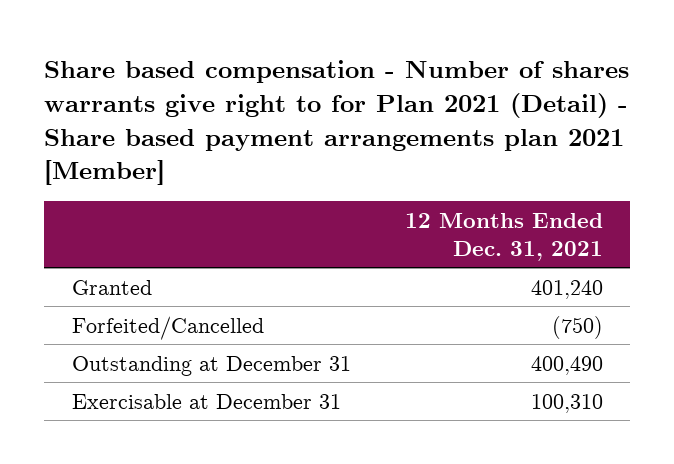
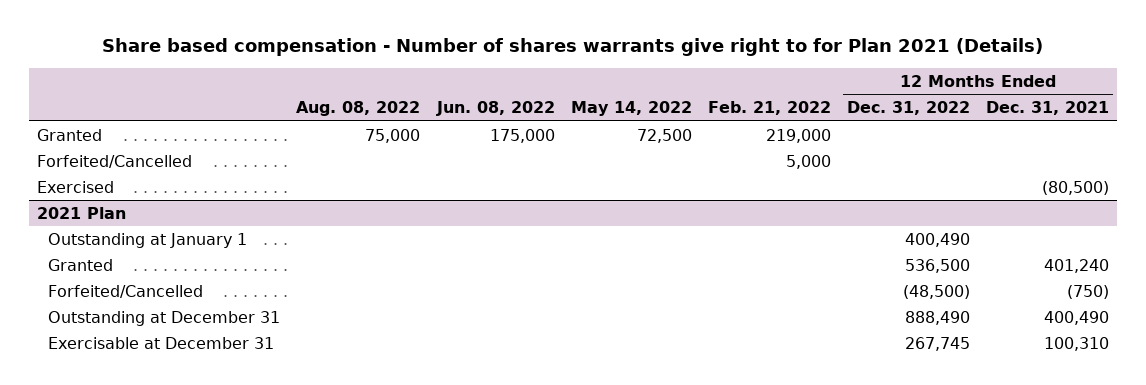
- Share based compensation - Number of shares warrants give right to for Plan 2021 (Detail) - Share based payment arrangements plan 2021 [Member]
+ Share based compensation - Number of shares warrants give right to for Plan 2021 (Details)
- | 12 Months Ended Dec. 31, 2021
+ | Aug. 08, 2022 | Jun. 08, 2022 | May 14, 2022 | Feb. 21, 2022 | 12 Months Ended Dec. 31, 2022 | 12 Months Ended Dec. 31, 2021
+ Granted | 75,000 | 175,000 | 72,500 | 219,000 | |
+ Forfeited/Cancelled | | | | 5,000 | |
+ Exercised | | | | | | (80,500)
+ 2021 Plan
+ Outstanding at January 1 | | | | | 400,490 |

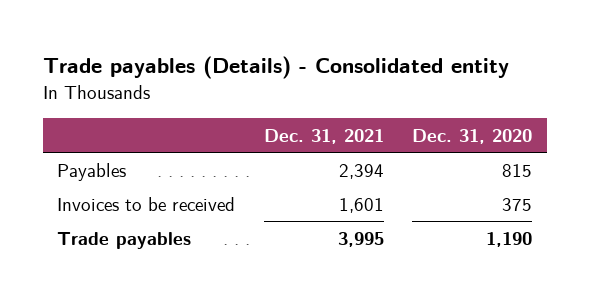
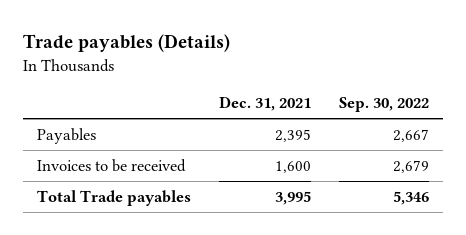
- Trade payables (Details) - Consolidated entity
+ Trade payables (Details)
- | Dec. 31, 2021 | Dec. 31, 2020
+ | Dec. 31, 2021 | Sep. 30, 2022
- Payables | 2,394 | 815
- Invoices to be received | 1,601 | 375
- Trade payables | 3,995 | 1,190
+ Payables | 2,395 | 2,667
+ Invoices to be received | 1,600 | 2,679
+ Total Trade payables | 3,995 | 5,346

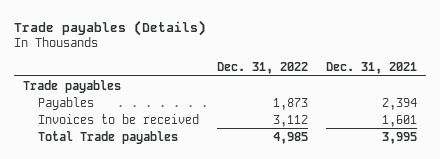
- | Dec. 31, 2021 | Sep. 30, 2022
+ | Dec. 31, 2022 | Dec. 31, 2021
- Payables | 2,395 | 2,667
- Invoices to be received | 1,600 | 2,679
+ Trade payables
+ Payables | 1,873 | 2,394
+ Invoices to be received | 3,112 | 1,601

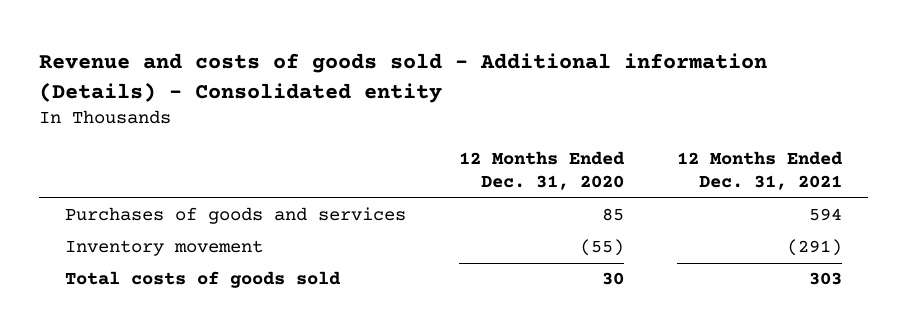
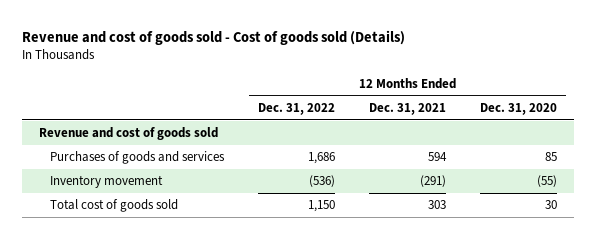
- Revenue and costs of goods sold - Additional information (Details) - Consolidated entity
+ Revenue and cost of goods sold - Cost of goods sold (Details)
- | 12 Months Ended Dec. 31, 2020 | 12 Months Ended Dec. 31, 2021
+ | 12 Months Ended Dec. 31, 2022 | 12 Months Ended Dec. 31, 2021 | 12 Months Ended Dec. 31, 2020
+ Revenue and cost of goods sold
- Total costs of goods sold | 30 | 303
+ Total cost of goods sold | 1,150 | 303 | 30

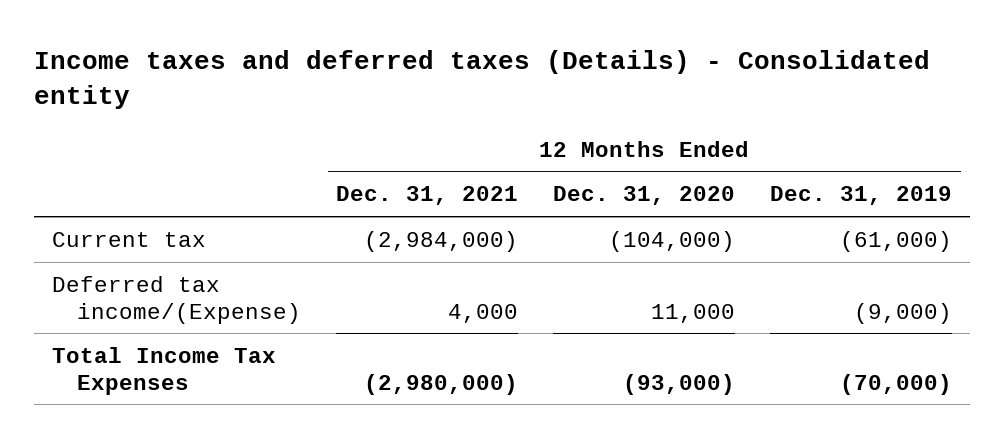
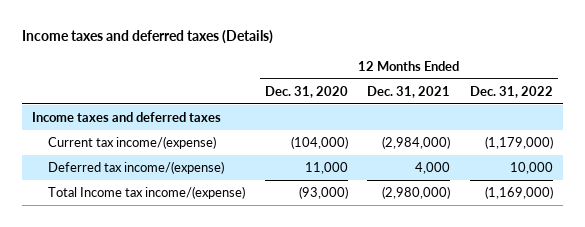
- Income taxes and deferred taxes (Details) - Consolidated entity
+ Income taxes and deferred taxes (Details)
- | 12 Months Ended Dec. 31, 2021 | 12 Months Ended Dec. 31, 2020 | 12 Months Ended Dec. 31, 2019
+ | 12 Months Ended Dec. 31, 2020 | 12 Months Ended Dec. 31, 2021 | 12 Months Ended Dec. 31, 2022
- Current tax | (2,984,000) | (104,000) | (61,000)
- Deferred tax income/(Expense) | 4,000 | 11,000 | (9,000)
- Total Income Tax Expenses | (2,980,000) | (93,000) | (70,000)
+ Income taxes and deferred taxes
+ Current tax income/(expense) | (104,000) | (2,984,000) | (1,179,000)
+ Deferred tax income/(expense) | 11,000 | 4,000 | 10,000
+ Total Income tax income/(expense) | (93,000) | (2,980,000) | (1,169,000)

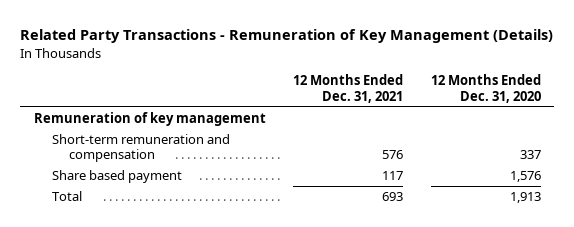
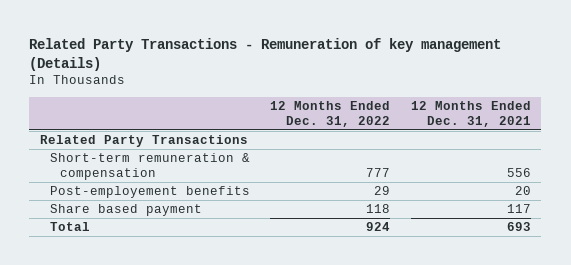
- Related Party Transactions - Remuneration of Key Management (Details)
+ Related Party Transactions - Remuneration of key management (Details)
- | 12 Months Ended Dec. 31, 2021 | 12 Months Ended Dec. 31, 2020
+ | 12 Months Ended Dec. 31, 2022 | 12 Months Ended Dec. 31, 2021
- Remuneration of key management
- Short-term remuneration and compensation | 576 | 337
+ Related Party Transactions
+ Short-term remuneration & compensation | 777 | 556
+ Post-employement benefits | 29 | 20

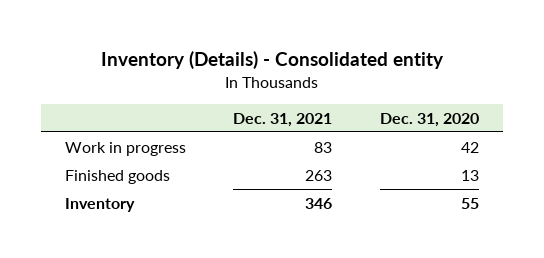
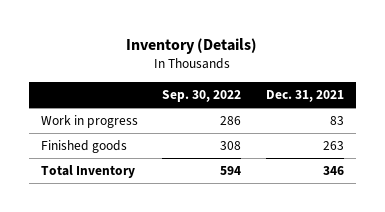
- Inventory (Details) - Consolidated entity
+ Inventory (Details)
- | Dec. 31, 2021 | Dec. 31, 2020
+ | Sep. 30, 2022 | Dec. 31, 2021
- Inventory | 346 | 55
+ Total Inventory | 594 | 346

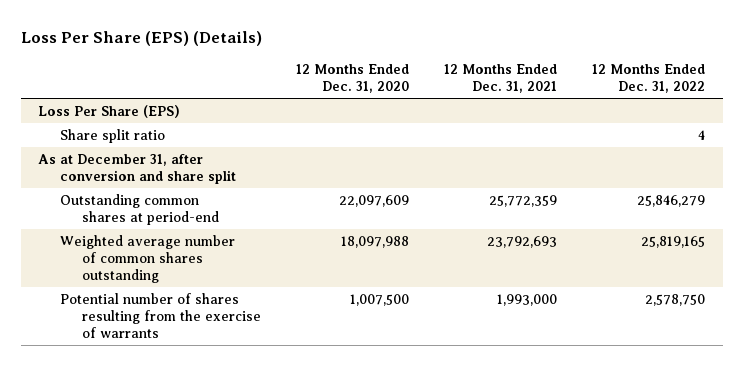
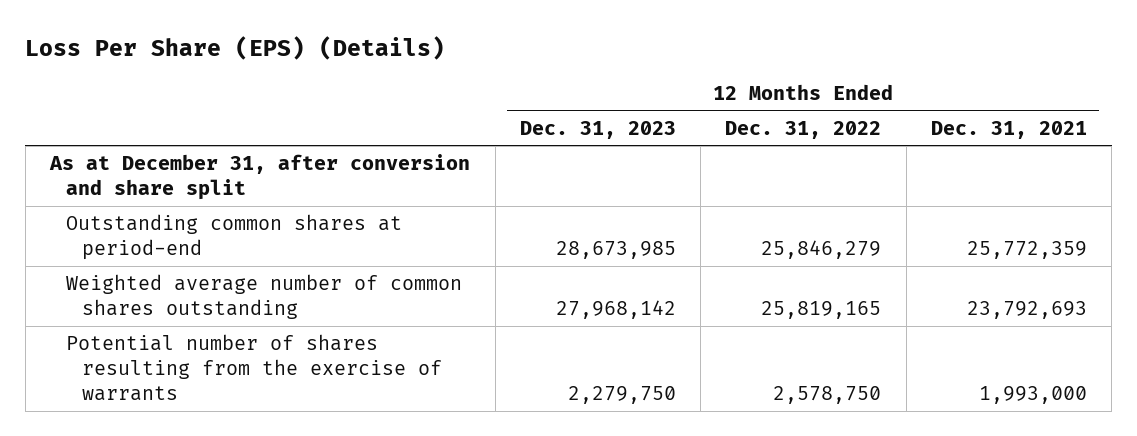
- | 12 Months Ended Dec. 31, 2020 | 12 Months Ended Dec. 31, 2021 | 12 Months Ended Dec. 31, 2022
+ | 12 Months Ended Dec. 31, 2023 | 12 Months Ended Dec. 31, 2022 | 12 Months Ended Dec. 31, 2021
- Loss Per Share (EPS)
- Share split ratio | | | 4

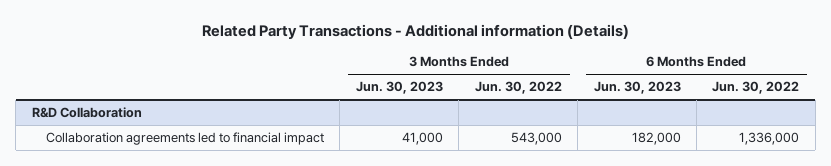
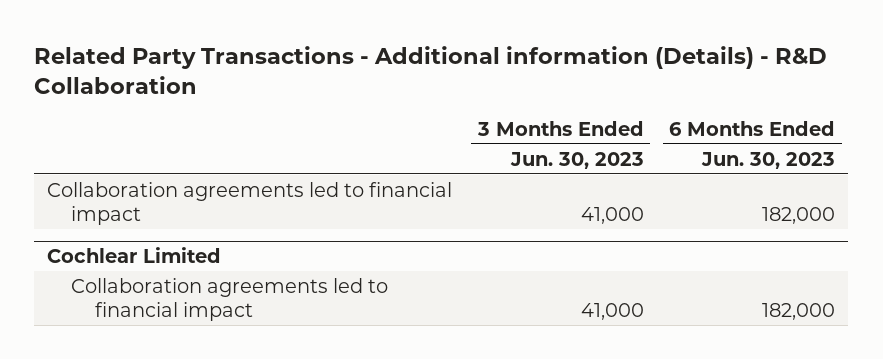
- Related Party Transactions - Additional information (Details)
+ Related Party Transactions - Additional information (Details) - R&D Collaboration
- | 3 Months Ended Jun. 30, 2023 | 3 Months Ended Jun. 30, 2022 | 6 Months Ended Jun. 30, 2023 | 6 Months Ended Jun. 30, 2022
+ | 3 Months Ended Jun. 30, 2023 | 6 Months Ended Jun. 30, 2023
- R&D Collaboration
+ Cochlear Limited
+ Collaboration agreements led to financial impact | 41,000 | 182,000

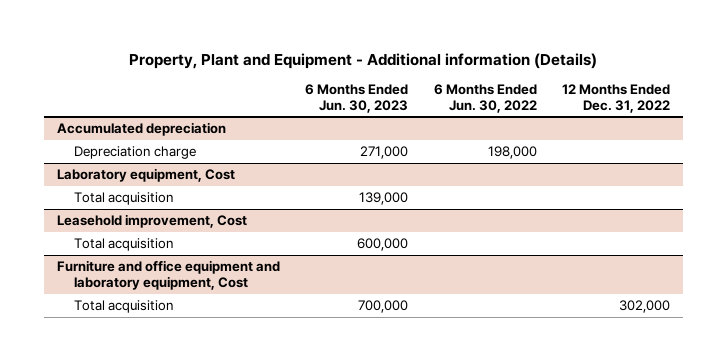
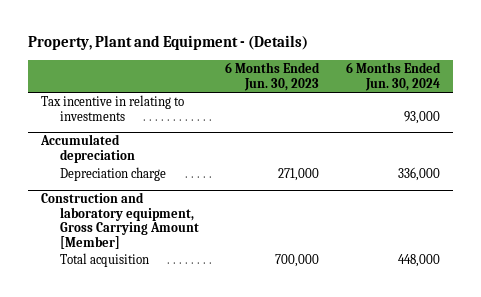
- Property, Plant and Equipment - Additional information (Details)
+ Property, Plant and Equipment - (Details)
- | 6 Months Ended Jun. 30, 2023 | 6 Months Ended Jun. 30, 2022 | 12 Months Ended Dec. 31, 2022
+ | 6 Months Ended Jun. 30, 2023 | 6 Months Ended Jun. 30, 2024
+ Tax incentive in relating to investments | | 93,000
- Laboratory equipment, Cost
- Total acquisition | 139,000 | |
- Leasehold improvement, Cost
- Total acquisition | 600,000 | |
- Furniture and office equipment and laboratory equipment, Cost
+ Construction and laboratory equipment, Gross Carrying Amount [Member]

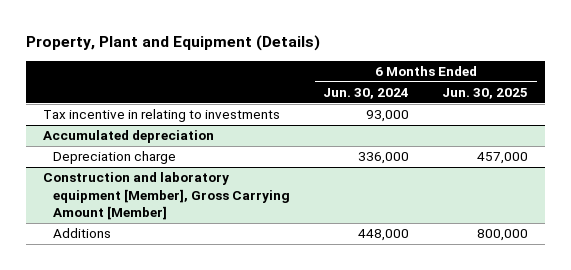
- Property, Plant and Equipment - (Details)
+ Property, Plant and Equipment (Details)
- | 6 Months Ended Jun. 30, 2023 | 6 Months Ended Jun. 30, 2024
+ | 6 Months Ended Jun. 30, 2024 | 6 Months Ended Jun. 30, 2025
- Construction and laboratory equipment, Gross Carrying Amount [Member]
- Total acquisition | 700,000 | 448,000
+ Construction and laboratory equipment [Member], Gross Carrying Amount [Member]
+ Additions | 448,000 | 800,000

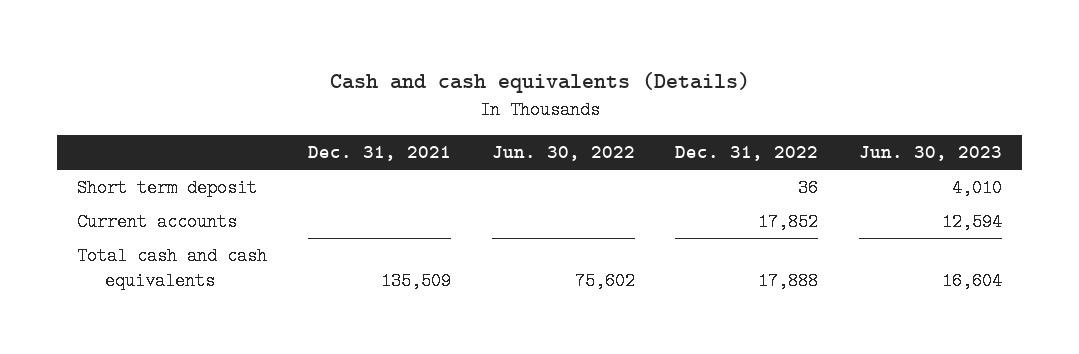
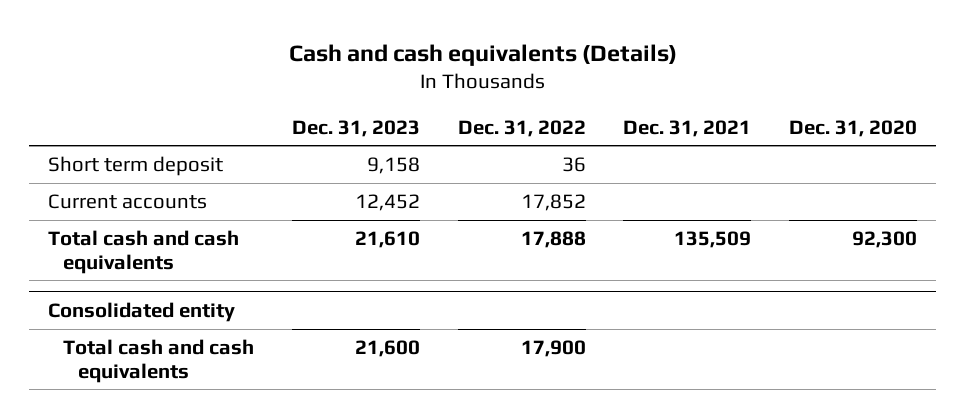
- | Dec. 31, 2021 | Jun. 30, 2022 | Dec. 31, 2022 | Jun. 30, 2023
+ | Dec. 31, 2023 | Dec. 31, 2022 | Dec. 31, 2021 | Dec. 31, 2020
+ Consolidated entity
+ Total cash and cash equivalents | 21,600 | 17,900 | |

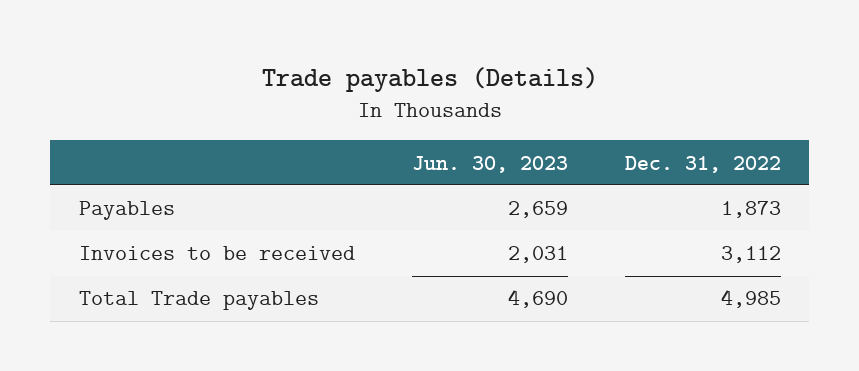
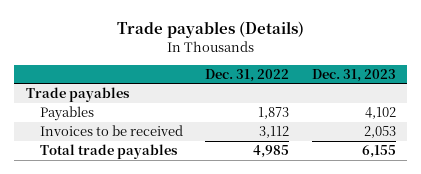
- | Jun. 30, 2023 | Dec. 31, 2022
+ | Dec. 31, 2022 | Dec. 31, 2023
+ Trade payables
- Total Trade payables | 4,690 | 4,985
+ Total trade payables | 4,985 | 6,155

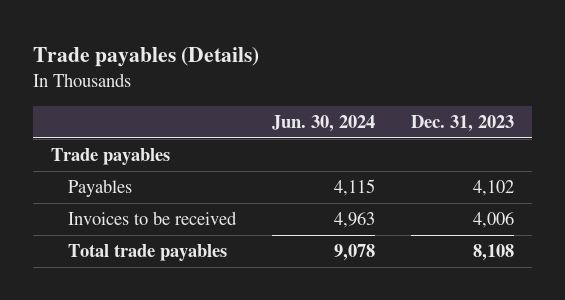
- | Dec. 31, 2022 | Dec. 31, 2023
+ | Jun. 30, 2024 | Dec. 31, 2023
- Invoices to be received | 3,112 | 2,053
- Total trade payables | 4,985 | 6,155
+ Invoices to be received | 4,963 | 4,006
+ Total trade payables | 9,078 | 8,108

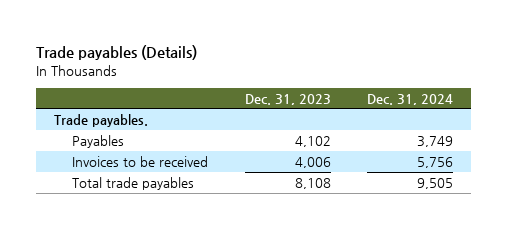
- | Jun. 30, 2024 | Dec. 31, 2023
+ | Dec. 31, 2023 | Dec. 31, 2024
- Trade payables
+ Trade payables.

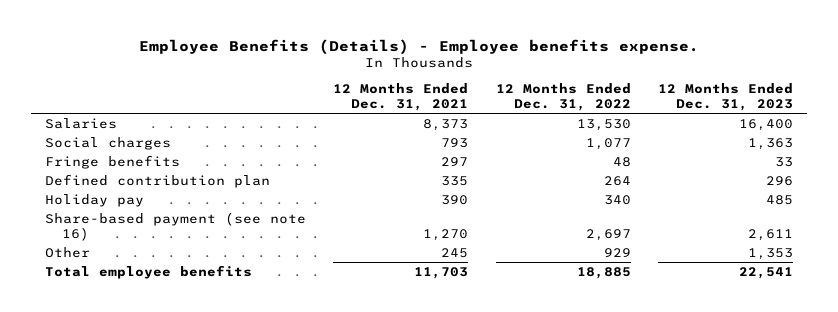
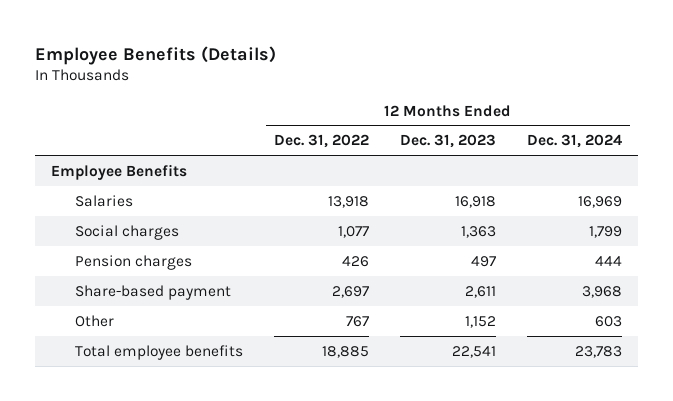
- Employee Benefits (Details) - Employee benefits expense.
+ Employee Benefits (Details)
- | 12 Months Ended Dec. 31, 2021 | 12 Months Ended Dec. 31, 2022 | 12 Months Ended Dec. 31, 2023
+ | 12 Months Ended Dec. 31, 2022 | 12 Months Ended Dec. 31, 2023 | 12 Months Ended Dec. 31, 2024
- Salaries | 8,373 | 13,530 | 16,400
+ Employee Benefits
+ Salaries | 13,918 | 16,918 | 16,969
- Fringe benefits | 297 | 48 | 33
- Defined contribution plan | 335 | 264 | 296
- Holiday pay | 390 | 340 | 485
- Share-based payment (see note 16) | 1,270 | 2,697 | 2,611
- Other | 245 | 929 | 1,353
+ Pension charges | 426 | 497 | 444
+ Share-based payment | 2,697 | 2,611 | 3,968
+ Other | 767 | 1,152 | 603

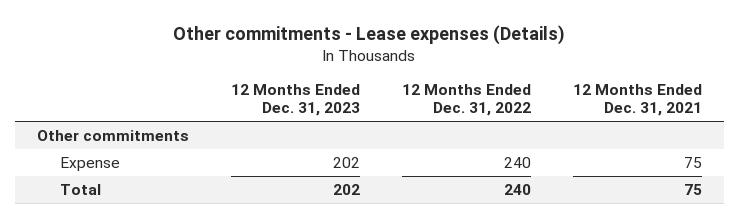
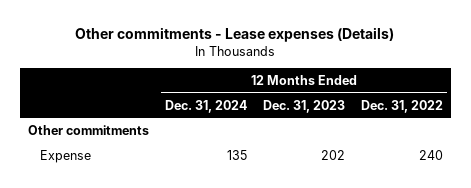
- | 12 Months Ended Dec. 31, 2023 | 12 Months Ended Dec. 31, 2022 | 12 Months Ended Dec. 31, 2021
+ | 12 Months Ended Dec. 31, 2024 | 12 Months Ended Dec. 31, 2023 | 12 Months Ended Dec. 31, 2022
- Total | 202 | 240 | 75

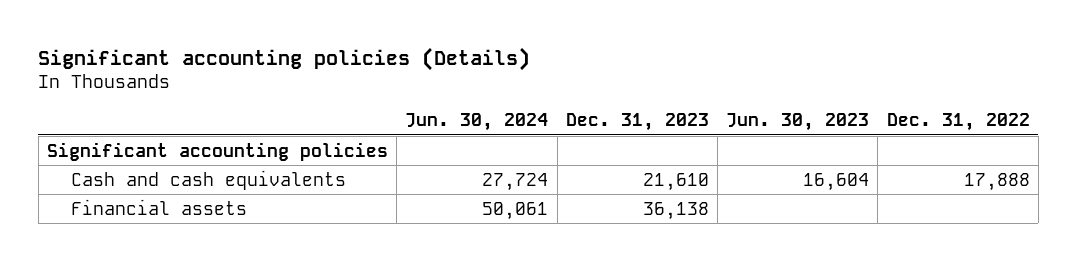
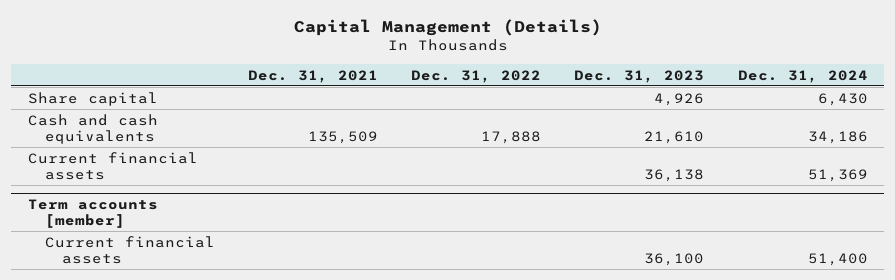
- Significant accounting policies (Details)
+ Capital Management (Details)
- | Jun. 30, 2024 | Dec. 31, 2023 | Jun. 30, 2023 | Dec. 31, 2022
+ | Dec. 31, 2021 | Dec. 31, 2022 | Dec. 31, 2023 | Dec. 31, 2024
- Significant accounting policies
+ Share capital | | | 4,926 | 6,430
- Financial assets | 50,061 | 36,138 | |
+ Current financial assets | | | 36,138 | 51,369
+ Term accounts [member]
+ Current financial assets | | | 36,100 | 51,400

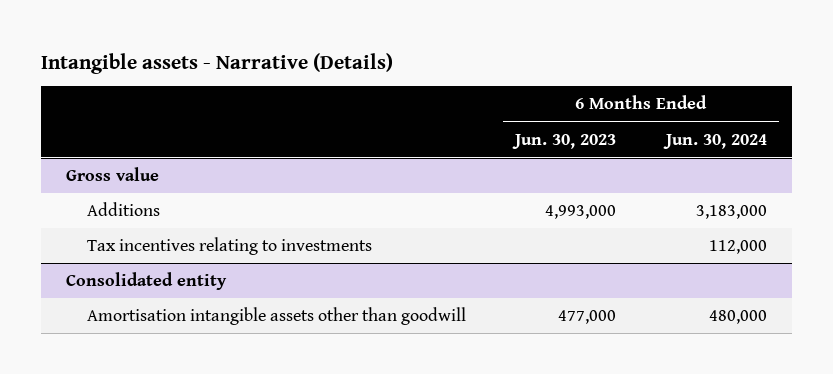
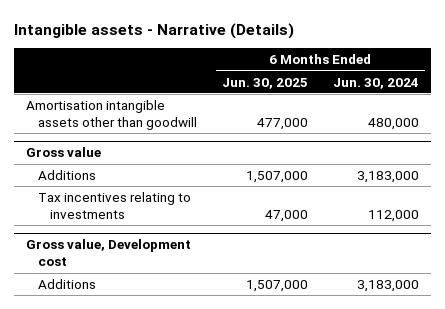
- | 6 Months Ended Jun. 30, 2023 | 6 Months Ended Jun. 30, 2024
+ | 6 Months Ended Jun. 30, 2025 | 6 Months Ended Jun. 30, 2024
+ Amortisation intangible assets other than goodwill | 477,000 | 480,000
- Consolidated entity
- Amortisation intangible assets other than goodwill | 477,000 | 480,000
+ Gross value, Development cost
+ Additions | 1,507,000 | 3,183,000

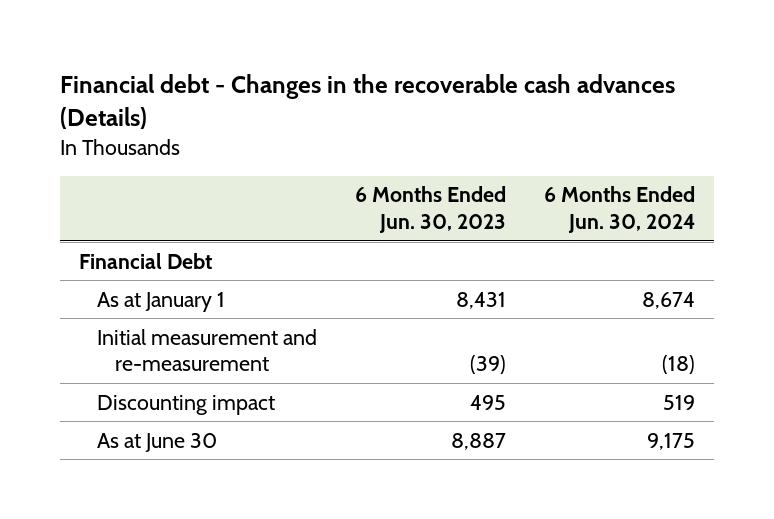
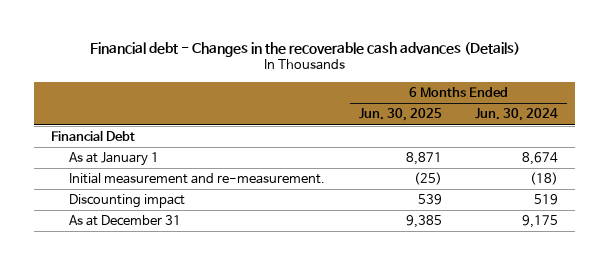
- | 6 Months Ended Jun. 30, 2023 | 6 Months Ended Jun. 30, 2024
+ | 6 Months Ended Jun. 30, 2025 | 6 Months Ended Jun. 30, 2024
- Initial measurement and re-measurement | (39) | (18)
+ Initial measurement and re-measurement. | (25) | (18)
- As at June 30 | 8,887 | 9,175
+ As at December 31 | 9,385 | 9,175

